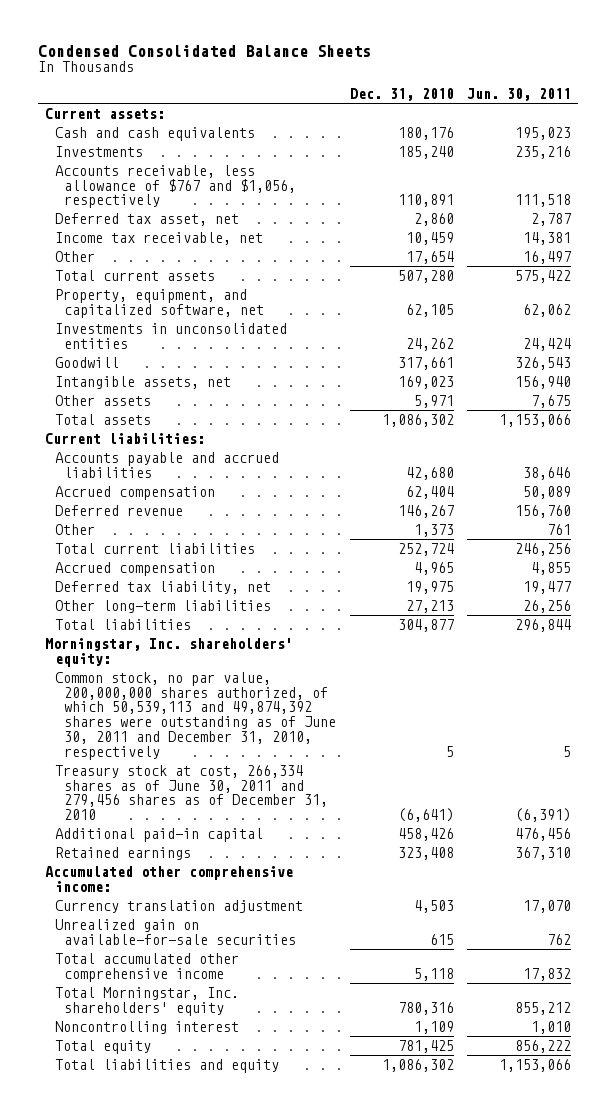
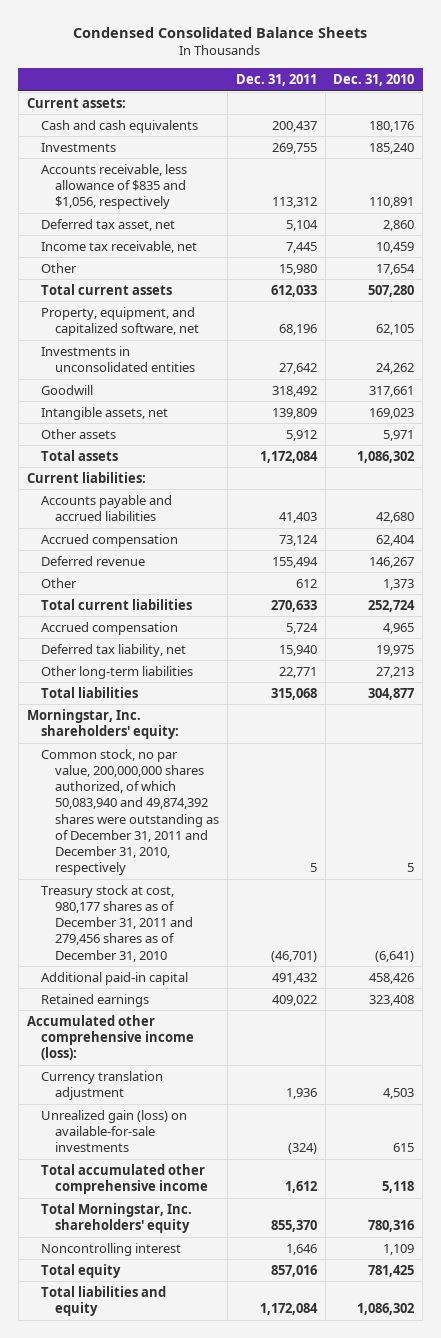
- | Dec. 31, 2010 | Jun. 30, 2011
+ | Dec. 31, 2011 | Dec. 31, 2010
- Accounts receivable, less allowance of $767 and $1,056, respectively | 110,891 | 111,518
+ Accounts receivable, less allowance of $835 and $1,056, respectively | 113,312 | 110,891
- Common stock, no par value, 200,000,000 shares authorized, of which 50,539,113 and 49,874,392 shares were outstanding as of June 30, 2011 and December 31, 2010, respectively | 5 | 5
- Treasury stock at cost, 266,334 shares as of June 30, 2011 and 279,456 shares as of December 31, 2010 | (6,641) | (6,391)
+ Common stock, no par value, 200,000,000 shares authorized, of which 50,083,940 and 49,874,392 shares were outstanding as of December 31, 2011 and December 31, 2010, respectively | 5 | 5
+ Treasury stock at cost, 980,177 shares as of December 31, 2011 and 279,456 shares as of December 31, 2010 | (46,701) | (6,641)
- Accumulated other comprehensive income:
+ Accumulated other comprehensive income (loss):
- Unrealized gain on available-for-sale securities | 615 | 762
+ Unrealized gain (loss) on available-for-sale investments | (324) | 615

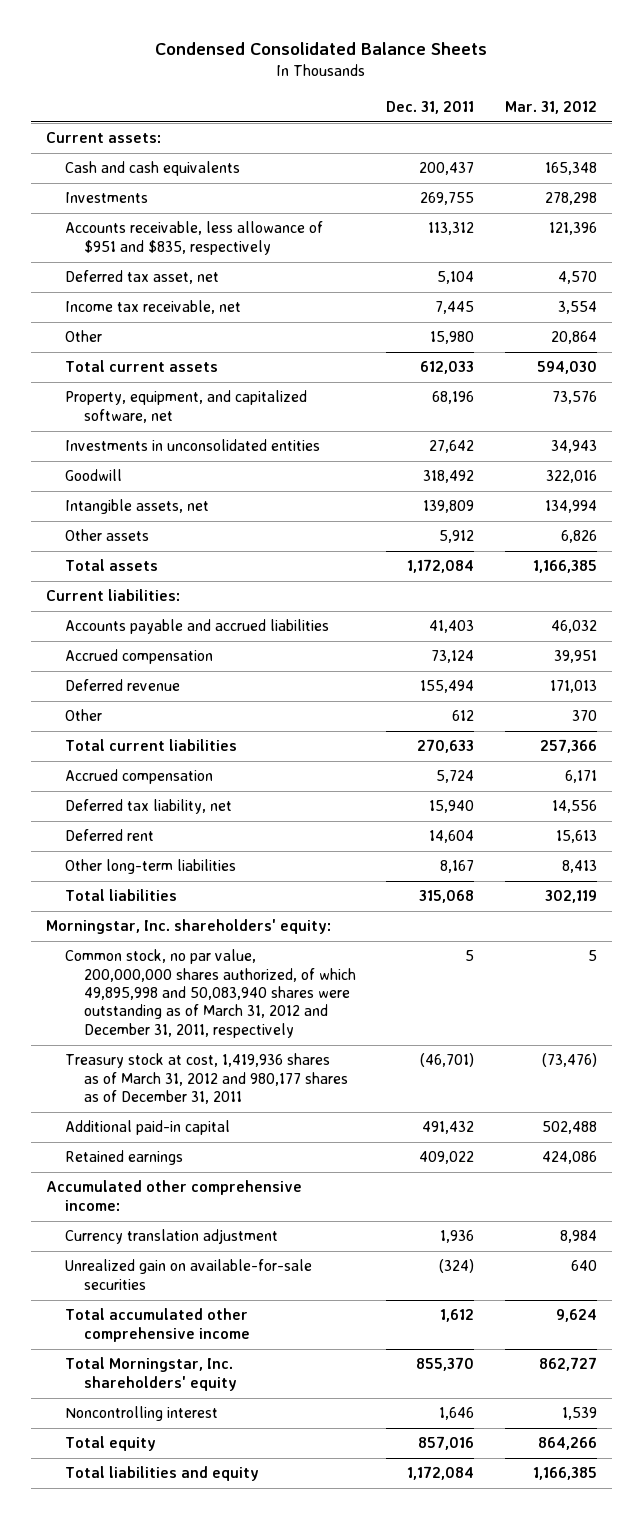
- | Dec. 31, 2011 | Dec. 31, 2010
+ | Dec. 31, 2011 | Mar. 31, 2012
- Accounts receivable, less allowance of $835 and $1,056, respectively | 113,312 | 110,891
+ Accounts receivable, less allowance of $951 and $835, respectively | 113,312 | 121,396
- Other long-term liabilities | 22,771 | 27,213
+ Deferred rent | 14,604 | 15,613
+ Other long-term liabilities | 8,167 | 8,413
- Common stock, no par value, 200,000,000 shares authorized, of which 50,083,940 and 49,874,392 shares were outstanding as of December 31, 2011 and December 31, 2010, respectively | 5 | 5
- Treasury stock at cost, 980,177 shares as of December 31, 2011 and 279,456 shares as of December 31, 2010 | (46,701) | (6,641)
+ Common stock, no par value, 200,000,000 shares authorized, of which 49,895,998 and 50,083,940 shares were outstanding as of March 31, 2012 and December 31, 2011, respectively | 5 | 5
+ Treasury stock at cost, 1,419,936 shares as of March 31, 2012 and 980,177 shares as of December 31, 2011 | (46,701) | (73,476)
- Accumulated other comprehensive income (loss):
+ Accumulated other comprehensive income:
- Unrealized gain (loss) on available-for-sale investments | (324) | 615
+ Unrealized gain on available-for-sale securities | (324) | 640

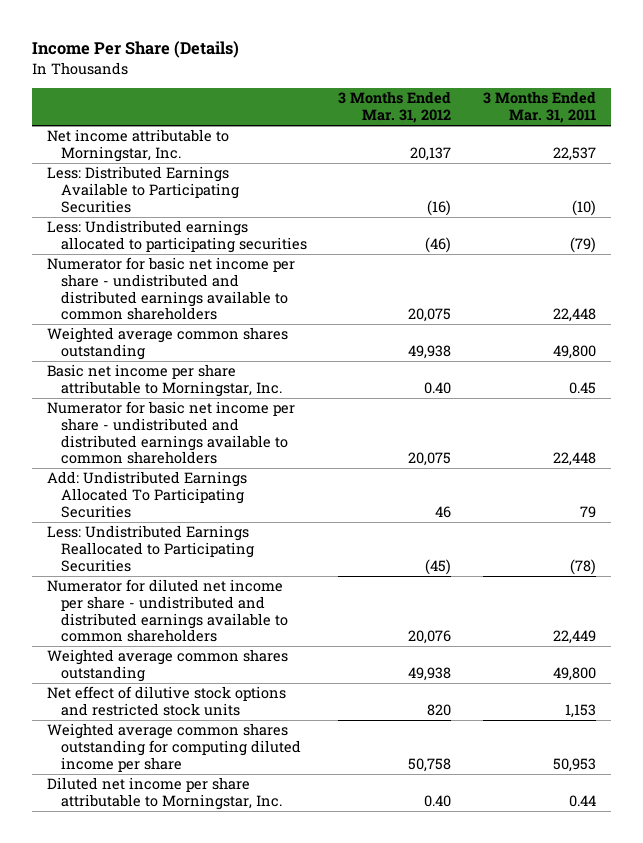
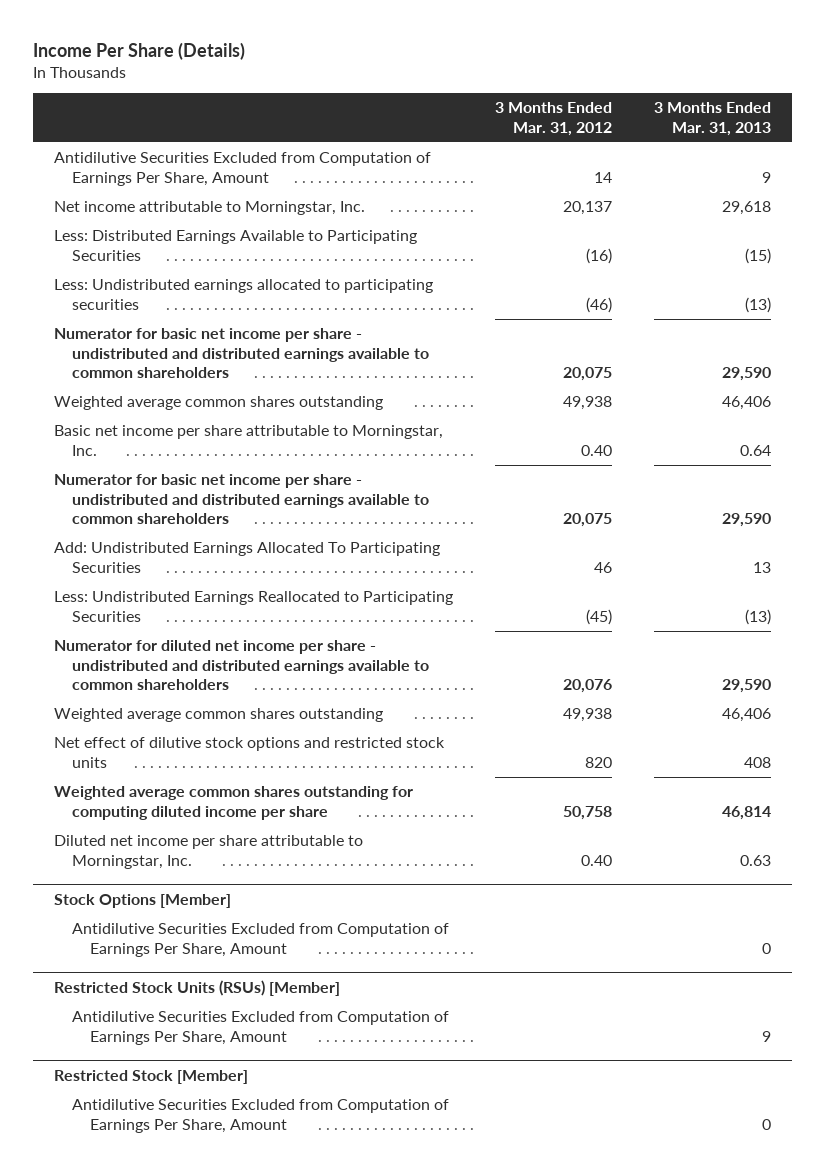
- | 3 Months Ended Mar. 31, 2012 | 3 Months Ended Mar. 31, 2011
+ | 3 Months Ended Mar. 31, 2012 | 3 Months Ended Mar. 31, 2013
+ Antidilutive Securities Excluded from Computation of Earnings Per Share, Amount | 14 | 9
+ Stock Options [Member]
+ Antidilutive Securities Excluded from Computation of Earnings Per Share, Amount | | 0
+ Restricted Stock Units (RSUs) [Member]
+ Antidilutive Securities Excluded from Computation of Earnings Per Share, Amount | | 9
+ Restricted Stock [Member]
+ Antidilutive Securities Excluded from Computation of Earnings Per Share, Amount | | 0

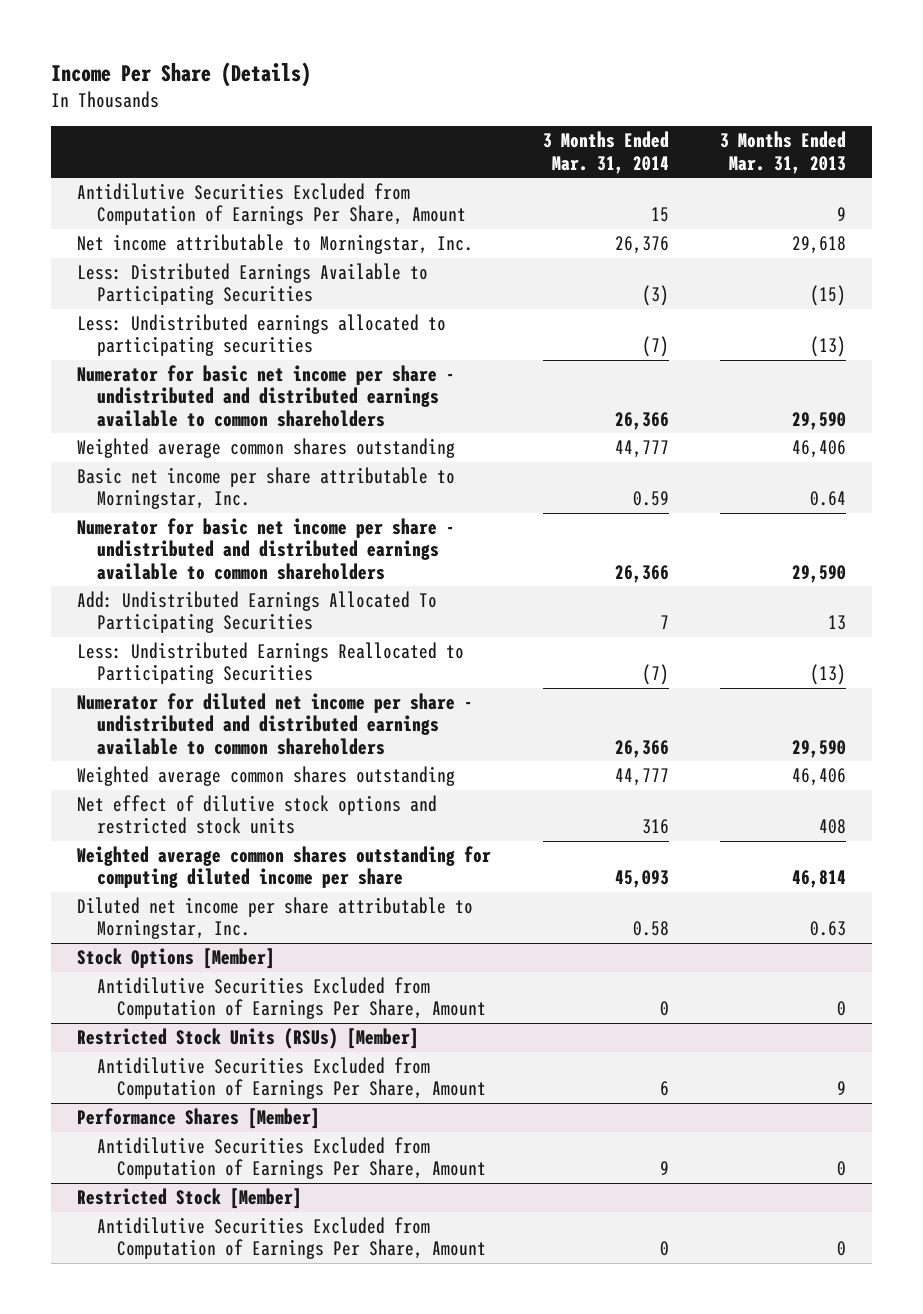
- | 3 Months Ended Mar. 31, 2012 | 3 Months Ended Mar. 31, 2013
+ | 3 Months Ended Mar. 31, 2014 | 3 Months Ended Mar. 31, 2013
+ Performance Shares [Member]
+ Antidilutive Securities Excluded from Computation of Earnings Per Share, Amount | 9 | 0

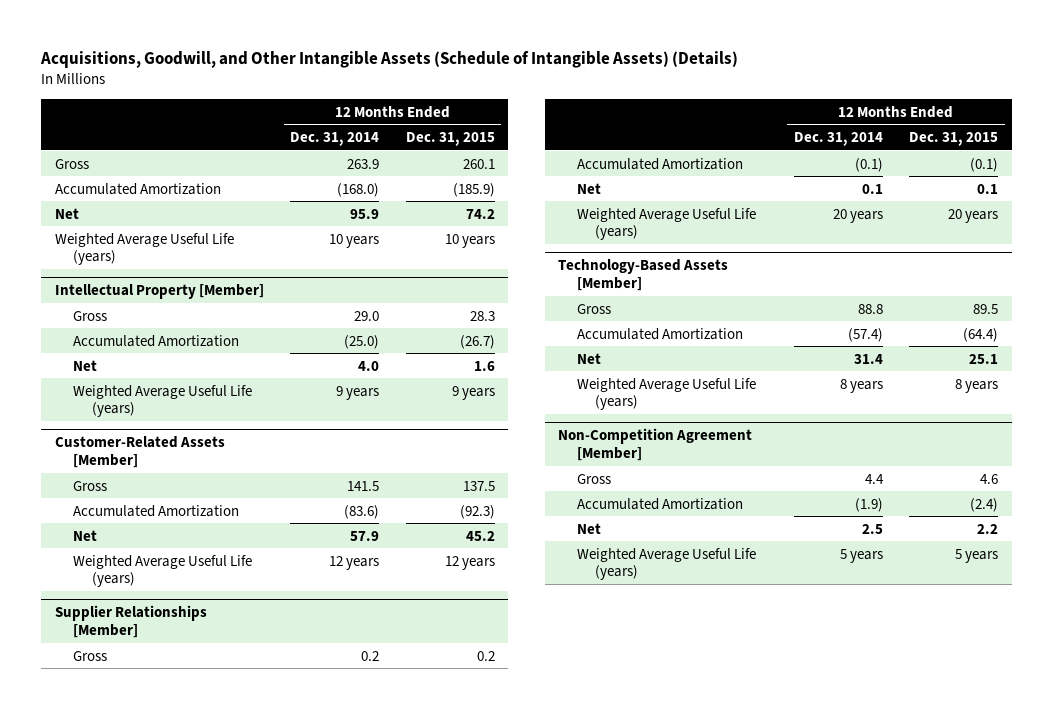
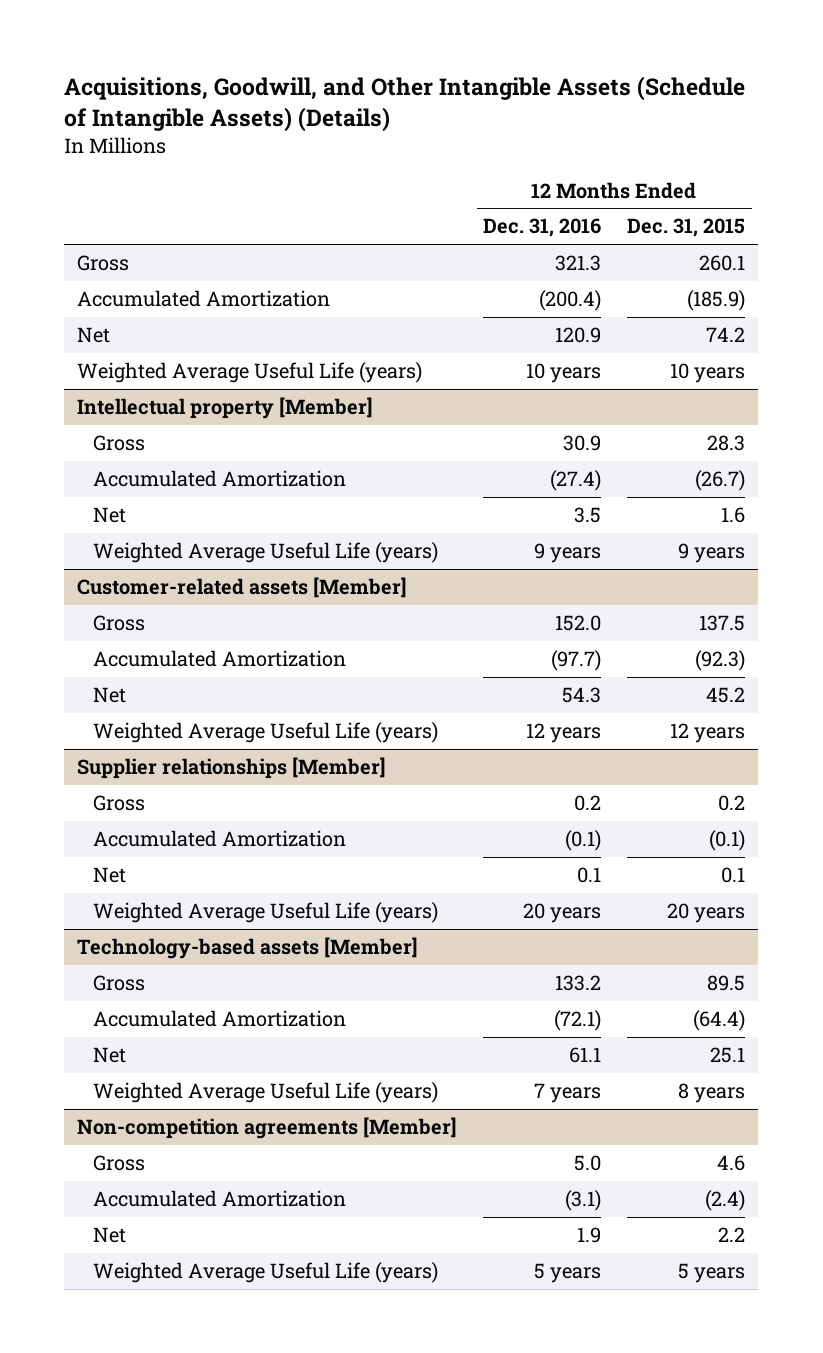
- | 12 Months Ended Dec. 31, 2014 | 12 Months Ended Dec. 31, 2015
+ | 12 Months Ended Dec. 31, 2016 | 12 Months Ended Dec. 31, 2015
- Intellectual Property [Member]
+ Intellectual property [Member]
- Customer-Related Assets [Member]
+ Customer-related assets [Member]
- Supplier Relationships [Member]
+ Supplier relationships [Member]
- Technology-Based Assets [Member]
+ Technology-based assets [Member]
- Non-Competition Agreement [Member]
+ Non-competition agreements [Member]

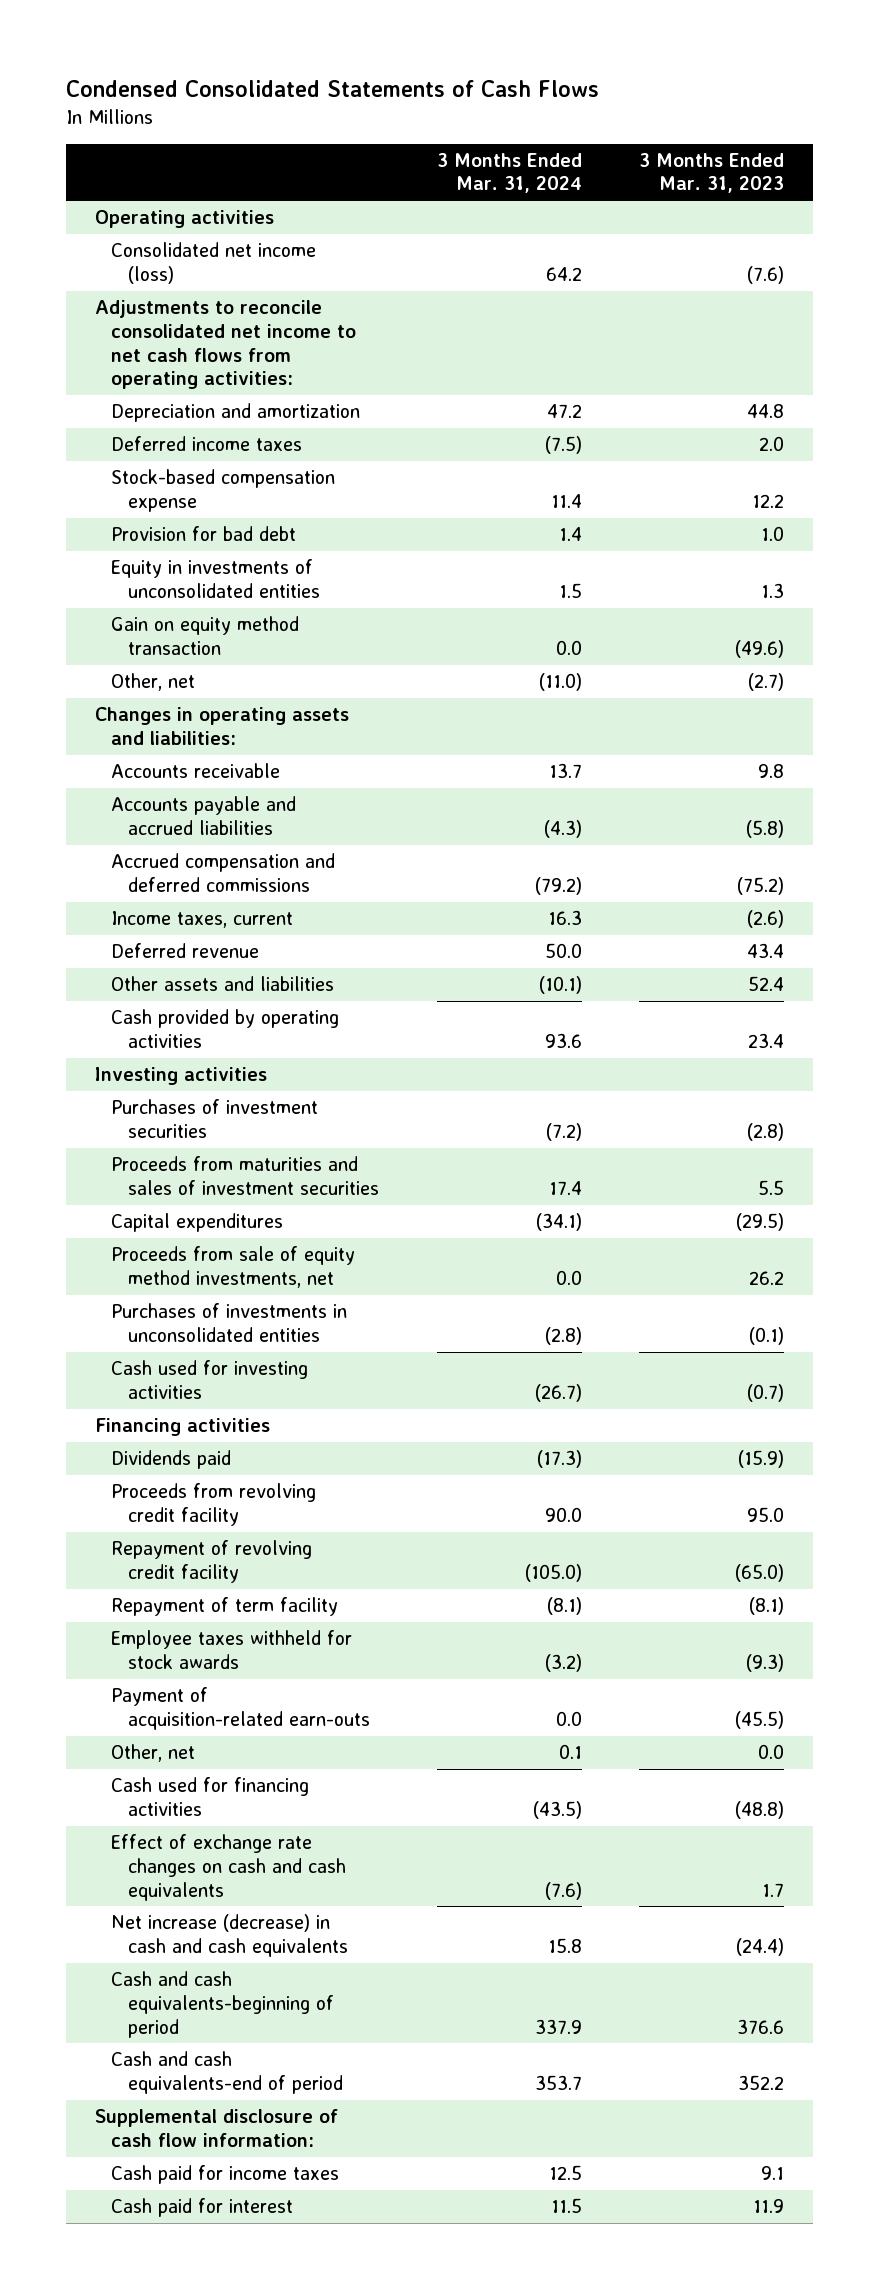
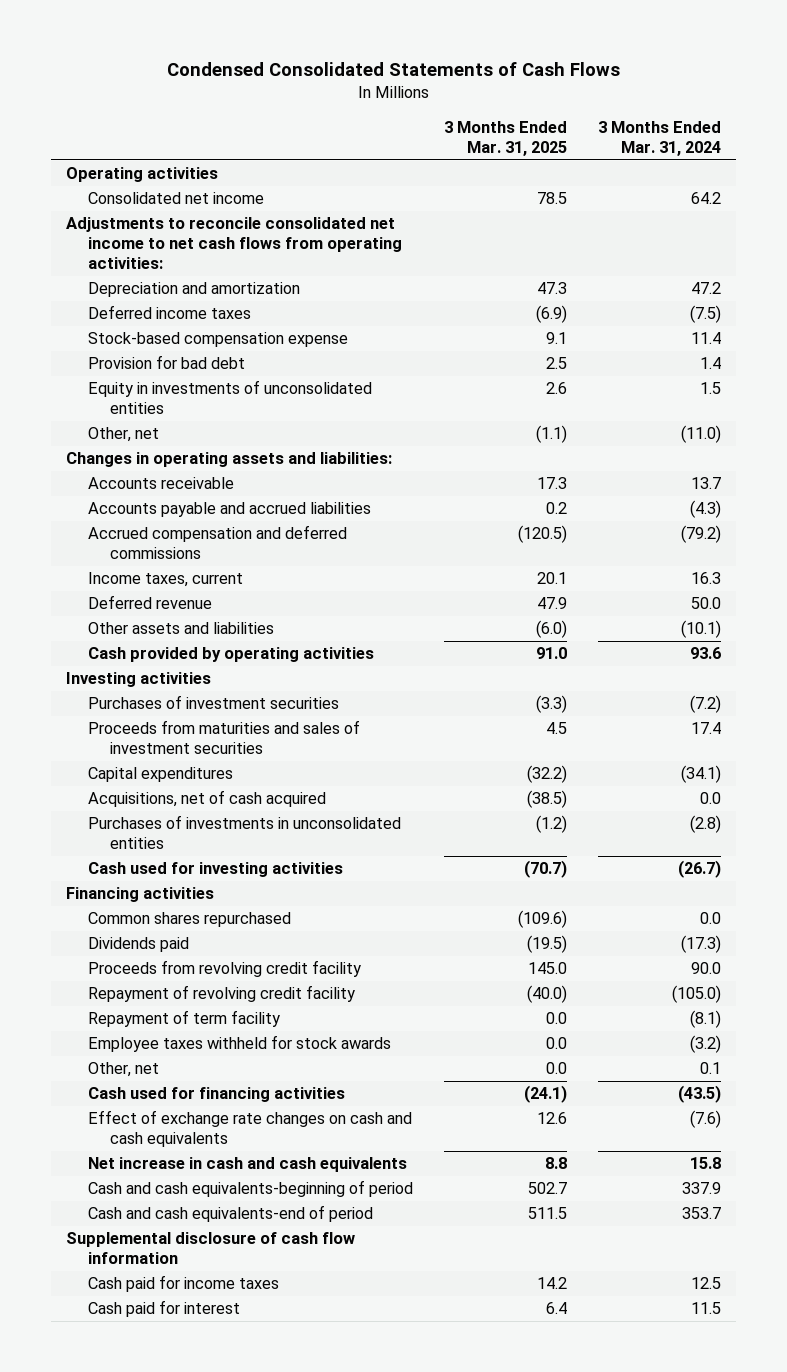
- | 3 Months Ended Mar. 31, 2024 | 3 Months Ended Mar. 31, 2023
+ | 3 Months Ended Mar. 31, 2025 | 3 Months Ended Mar. 31, 2024
- Consolidated net income (loss) | 64.2 | (7.6)
+ Consolidated net income | 78.5 | 64.2
- Gain on equity method transaction | 0.0 | (49.6)
- Proceeds from sale of equity method investments, net | 0.0 | 26.2
+ Acquisitions, net of cash acquired | (38.5) | 0.0
+ Common shares repurchased | (109.6) | 0.0
- Payment of acquisition-related earn-outs | 0.0 | (45.5)
- Net increase (decrease) in cash and cash equivalents | 15.8 | (24.4)
+ Net increase in cash and cash equivalents | 8.8 | 15.8
- Supplemental disclosure of cash flow information:
+ Supplemental disclosure of cash flow information

